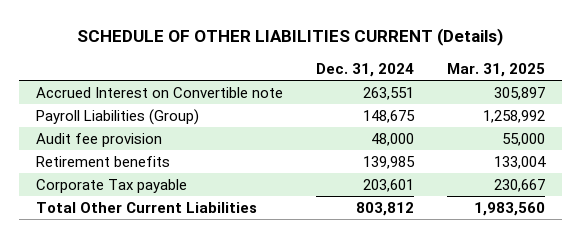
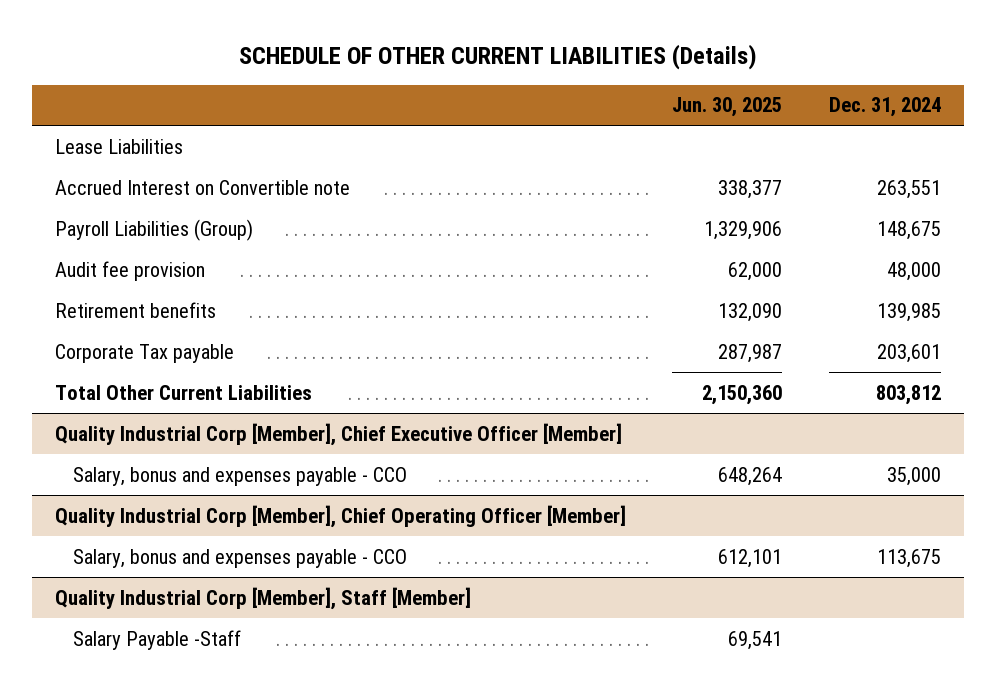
- SCHEDULE OF OTHER LIABILITIES CURRENT (Details)
+ SCHEDULE OF OTHER CURRENT LIABILITIES (Details)
- | Dec. 31, 2024 | Mar. 31, 2025
+ | Jun. 30, 2025 | Dec. 31, 2024
+ Lease Liabilities
+ Quality Industrial Corp [Member], Chief Executive Officer [Member]
+ Salary, bonus and expenses payable - CCO | 648,264 | 35,000
+ Quality Industrial Corp [Member], Chief Operating Officer [Member]
+ Salary, bonus and expenses payable - CCO | 612,101 | 113,675
+ Quality Industrial Corp [Member], Staff [Member]
+ Salary Payable -Staff | 69,541 |

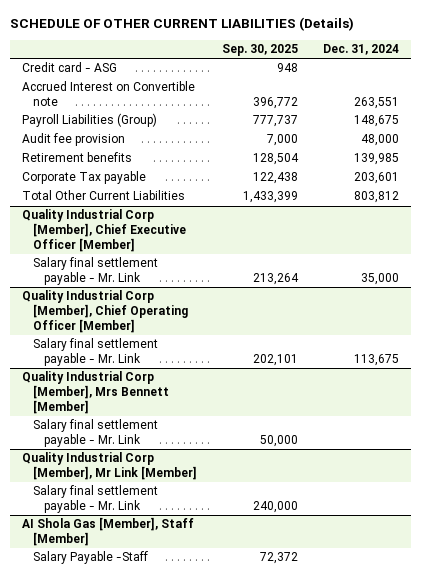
- | Jun. 30, 2025 | Dec. 31, 2024
+ | Sep. 30, 2025 | Dec. 31, 2024
- Lease Liabilities
+ Credit card - ASG | 948 |
@ Quality Industrial Corp [Member], Chief Executive Officer [Member]
- Salary, bonus and expenses payable - CCO | 648,264 | 35,000
+ Salary final settlement payable - Mr. Link | 213,264 | 35,000
@ Quality Industrial Corp [Member], Chief Operating Officer [Member]
- Salary, bonus and expenses payable - CCO | 612,101 | 113,675
- Quality Industrial Corp [Member], Staff [Member]
@ Quality Industrial Corp [Member], Chief Operating Officer [Member]
+ Salary final settlement payable - Mr. Link | 202,101 | 113,675
+ Quality Industrial Corp [Member], Mrs Bennett [Member]
+ Salary final settlement payable - Mr. Link | 50,000 |
+ Quality Industrial Corp [Member], Mr Link [Member]
+ Salary final settlement payable - Mr. Link | 240,000 |
+ AI Shola Gas [Member], Staff [Member]

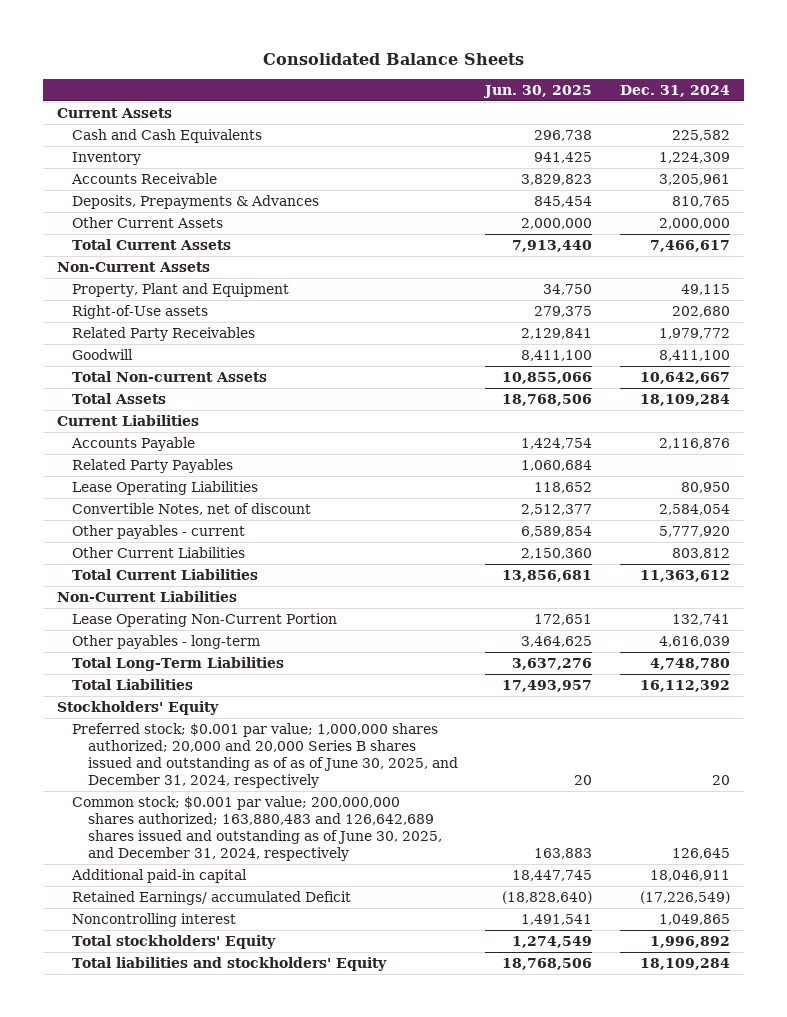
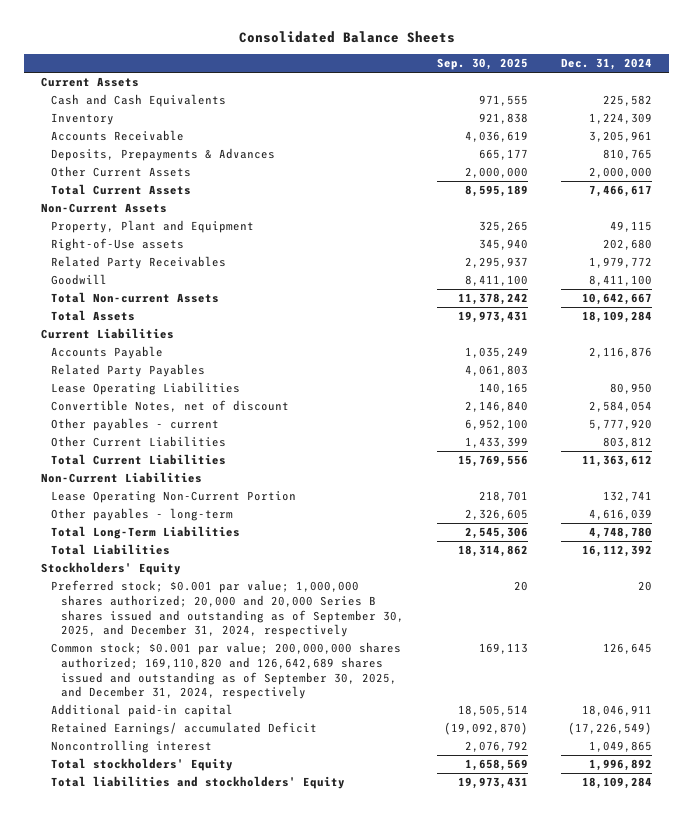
- | Jun. 30, 2025 | Dec. 31, 2024
+ | Sep. 30, 2025 | Dec. 31, 2024
- Preferred stock; $0.001 par value; 1,000,000 shares authorized; 20,000 and 20,000 Series B shares issued and outstanding as of as of June 30, 2025, and December 31, 2024, respectively | 20 | 20
- Common stock; $0.001 par value; 200,000,000 shares authorized; 163,880,483 and 126,642,689 shares issued and outstanding as of June 30, 2025, and December 31, 2024, respectively | 163,883 | 126,645
+ Preferred stock; $0.001 par value; 1,000,000 shares authorized; 20,000 and 20,000 Series B shares issued and outstanding as of September 30, 2025, and December 31, 2024, respectively | 20 | 20
+ Common stock; $0.001 par value; 200,000,000 shares authorized; 169,110,820 and 126,642,689 shares issued and outstanding as of September 30, 2025, and December 31, 2024, respectively | 169,113 | 126,645

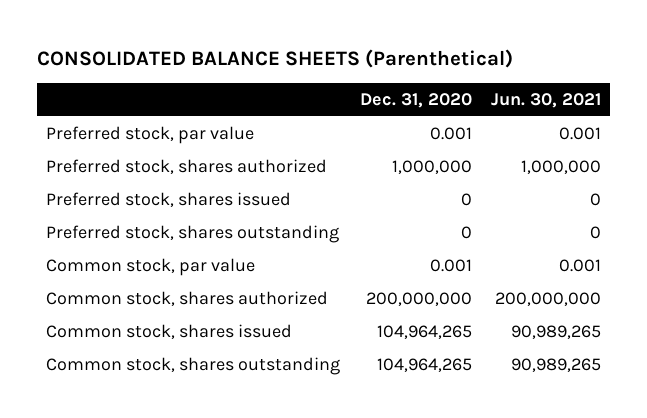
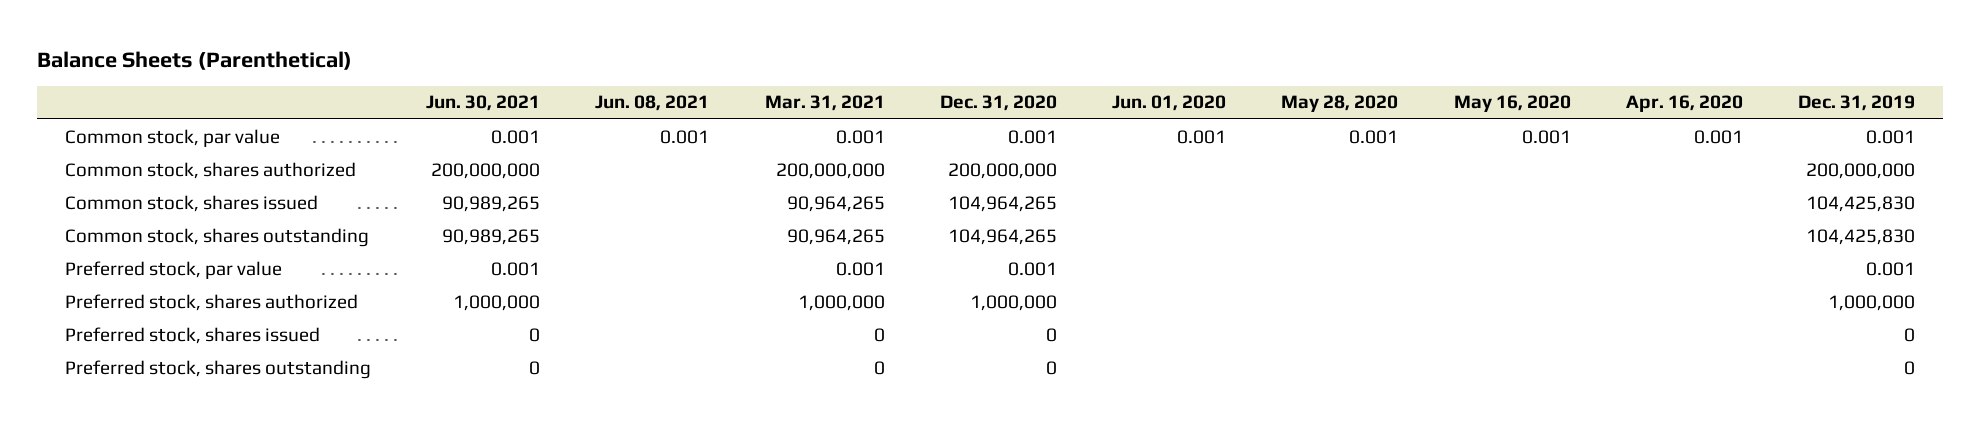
- CONSOLIDATED BALANCE SHEETS (Parenthetical)
+ Balance Sheets (Parenthetical)
- | Dec. 31, 2020 | Jun. 30, 2021
+ | Jun. 30, 2021 | Jun. 08, 2021 | Mar. 31, 2021 | Dec. 31, 2020 | Jun. 01, 2020 | May 28, 2020 | May 16, 2020 | Apr. 16, 2020 | Dec. 31, 2019
moved down: Preferred stock, par value | 0.001 | | 0.001 | 0.001 | | | | | 0.001
moved down: Preferred stock, shares authorized | 1,000,000 | | 1,000,000 | 1,000,000 | | | | | 1,000,000
moved down: Preferred stock, shares issued | 0 | | 0 | 0 | | | | | 0
moved down: Preferred stock, shares outstanding | 0 | | 0 | 0 | | | | | 0

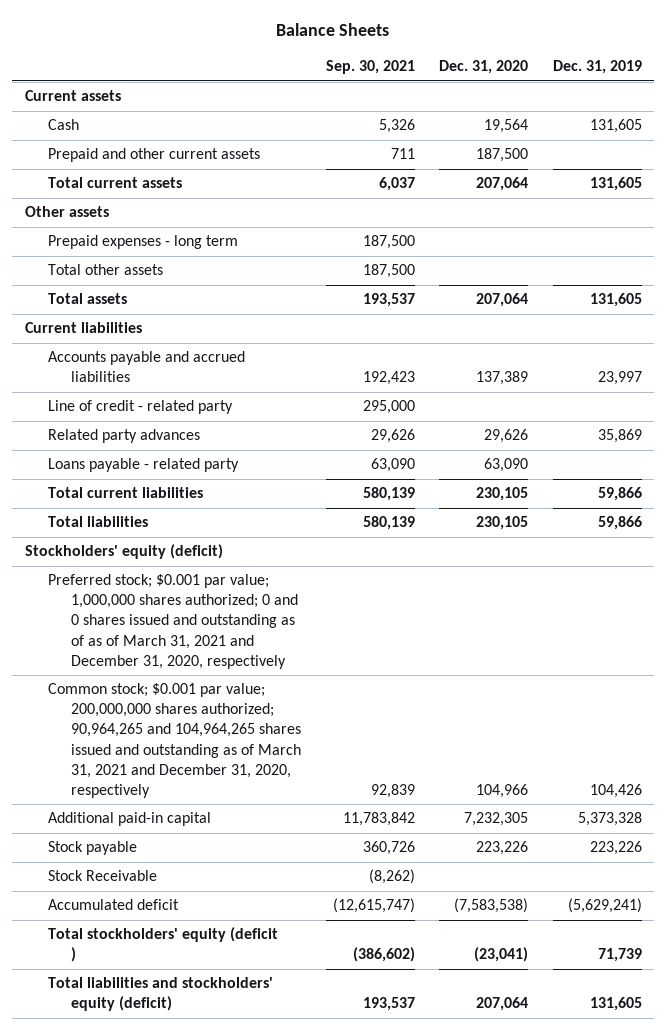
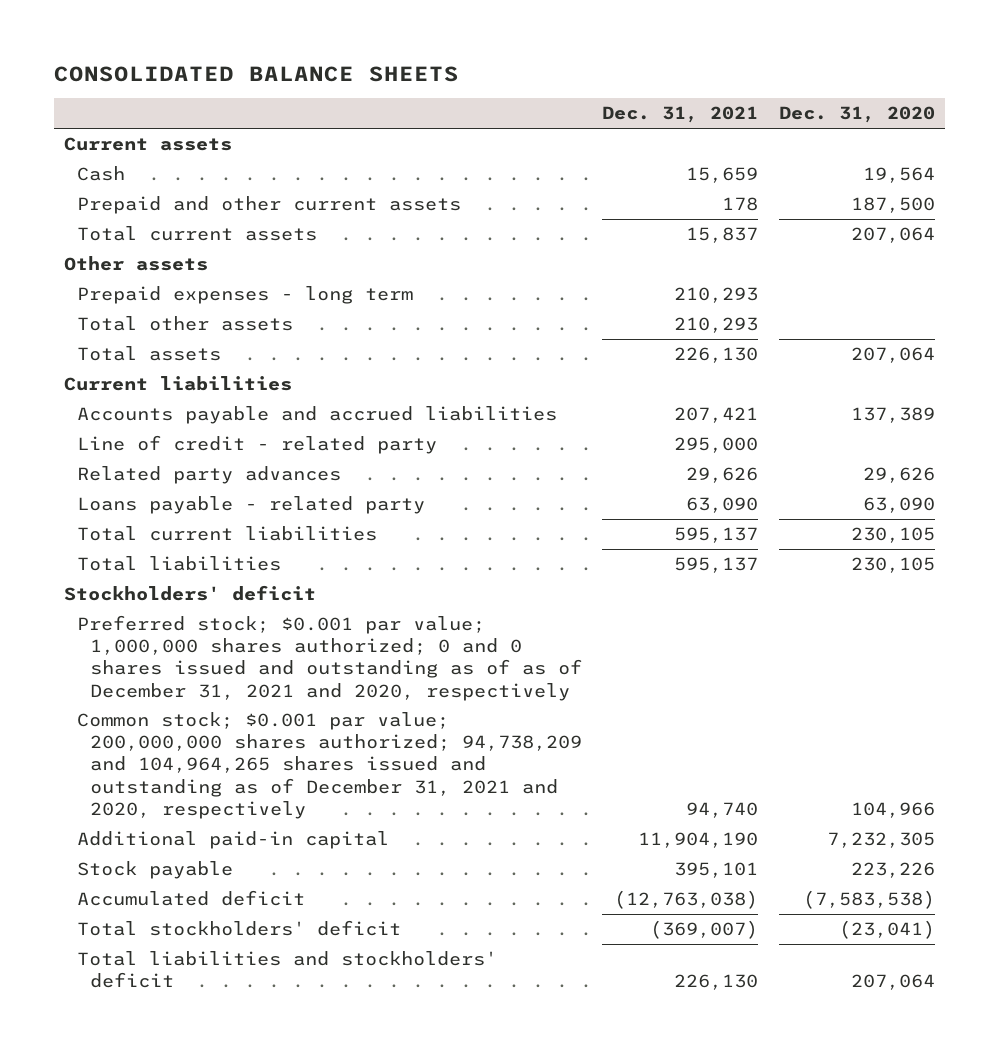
- Balance Sheets
+ CONSOLIDATED BALANCE SHEETS
- | Sep. 30, 2021 | Dec. 31, 2020 | Dec. 31, 2019
+ | Dec. 31, 2021 | Dec. 31, 2020
- Stockholders' equity (deficit)
- Preferred stock; $0.001 par value; 1,000,000 shares authorized; 0 and 0 shares issued and outstanding as of as of March 31, 2021 and December 31, 2020, respectively
- Common stock; $0.001 par value; 200,000,000 shares authorized; 90,964,265 and 104,964,265 shares issued and outstanding as of March 31, 2021 and December 31, 2020, respectively | 92,839 | 104,966 | 104,426
+ Stockholders' deficit
+ Preferred stock; $0.001 par value; 1,000,000 shares authorized; 0 and 0 shares issued and outstanding as of as of December 31, 2021 and 2020, respectively
+ Common stock; $0.001 par value; 200,000,000 shares authorized; 94,738,209 and 104,964,265 shares issued and outstanding as of December 31, 2021 and 2020, respectively | 94,740 | 104,966
- Stock Receivable | (8,262) | |
- Total stockholders' equity (deficit ) | (386,602) | (23,041) | 71,739
- Total liabilities and stockholders' equity (deficit) | 193,537 | 207,064 | 131,605
+ Total stockholders' deficit | (369,007) | (23,041)
+ Total liabilities and stockholders' deficit | 226,130 | 207,064

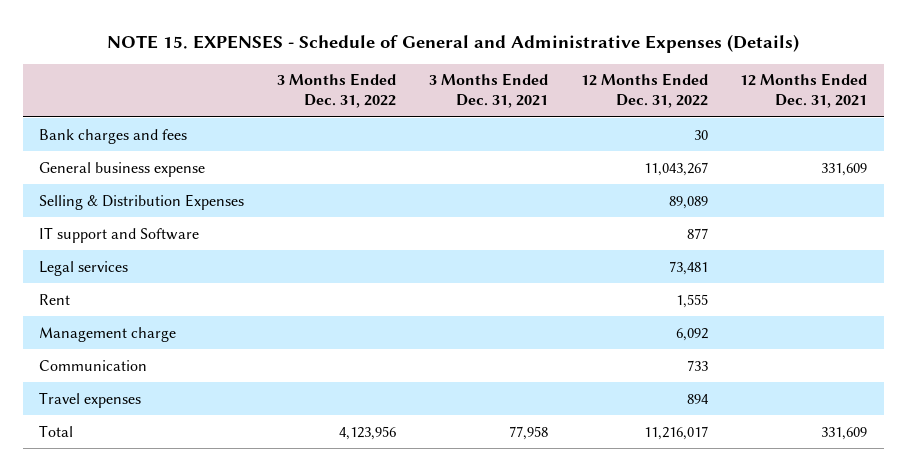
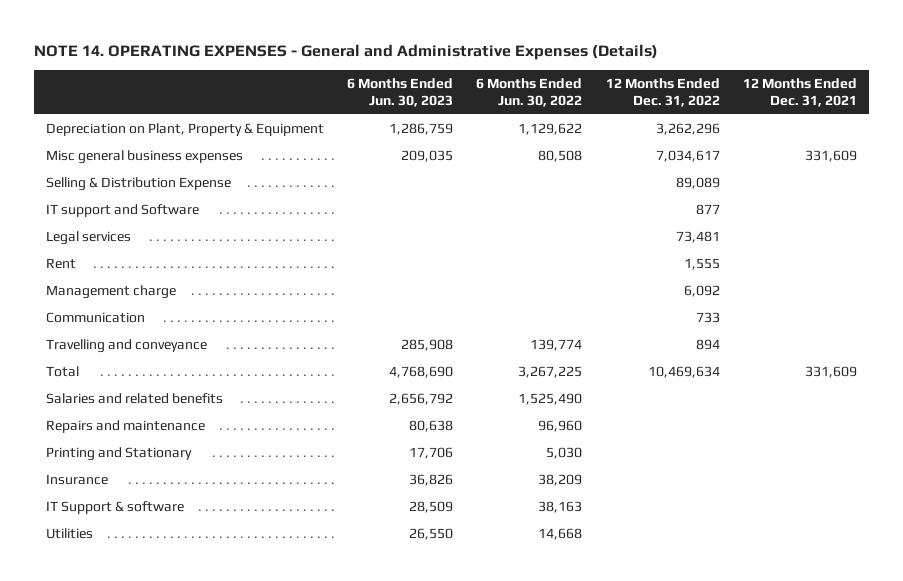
- NOTE 15. EXPENSES - Schedule of General and Administrative Expenses (Details)
+ NOTE 14. OPERATING EXPENSES - General and Administrative Expenses (Details)
- | 3 Months Ended Dec. 31, 2022 | 3 Months Ended Dec. 31, 2021 | 12 Months Ended Dec. 31, 2022 | 12 Months Ended Dec. 31, 2021
+ | 6 Months Ended Jun. 30, 2023 | 6 Months Ended Jun. 30, 2022 | 12 Months Ended Dec. 31, 2022 | 12 Months Ended Dec. 31, 2021
- Bank charges and fees | | | 30 |
- General business expense | | | 11,043,267 | 331,609
- Selling & Distribution Expenses | | | 89,089 |
+ Depreciation on Plant, Property & Equipment | 1,286,759 | 1,129,622 | 3,262,296 |
+ Misc general business expenses | 209,035 | 80,508 | 7,034,617 | 331,609
+ Selling & Distribution Expense | | | 89,089 |
- Travel expenses | | | 894 |
- Total | 4,123,956 | 77,958 | 11,216,017 | 331,609
+ Travelling and conveyance | 285,908 | 139,774 | 894 |
+ Total | 4,768,690 | 3,267,225 | 10,469,634 | 331,609
+ Salaries and related benefits | 2,656,792 | 1,525,490 | |
+ Repairs and maintenance | 80,638 | 96,960 | |
+ Printing and Stationary | 17,706 | 5,030 | |
+ Insurance | 36,826 | 38,209 | |
+ IT Support & software | 28,509 | 38,163 | |
+ Utilities | 26,550 | 14,668 | |

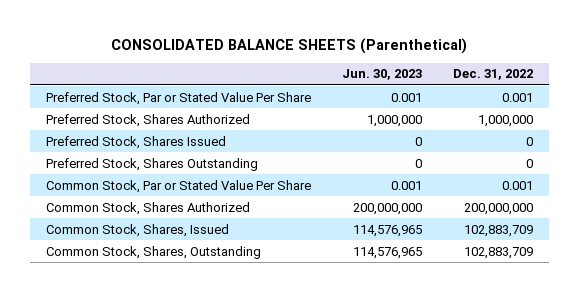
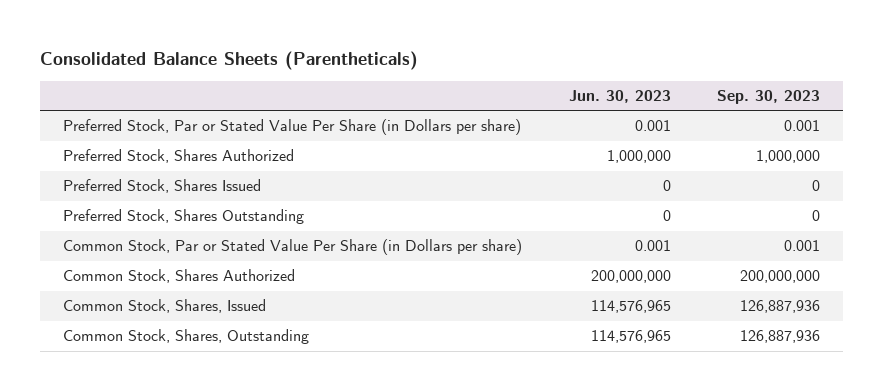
- CONSOLIDATED BALANCE SHEETS (Parenthetical)
+ Consolidated Balance Sheets (Parentheticals)
- | Jun. 30, 2023 | Dec. 31, 2022
+ | Jun. 30, 2023 | Sep. 30, 2023
- Preferred Stock, Par or Stated Value Per Share | 0.001 | 0.001
+ Preferred Stock, Par or Stated Value Per Share (in Dollars per share) | 0.001 | 0.001
- Common Stock, Par or Stated Value Per Share | 0.001 | 0.001
+ Common Stock, Par or Stated Value Per Share (in Dollars per share) | 0.001 | 0.001

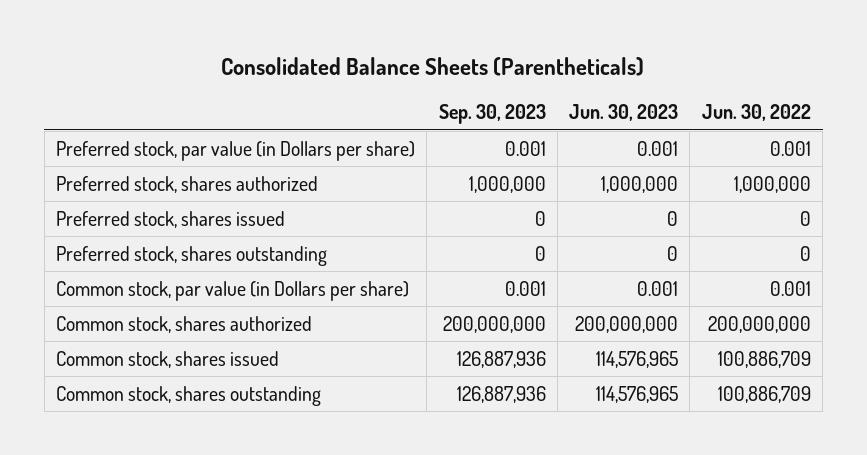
- | Jun. 30, 2023 | Sep. 30, 2023
+ | Sep. 30, 2023 | Jun. 30, 2023 | Jun. 30, 2022
- Preferred Stock, Par or Stated Value Per Share (in Dollars per share) | 0.001 | 0.001
- Preferred Stock, Shares Authorized | 1,000,000 | 1,000,000
- Preferred Stock, Shares Issued | 0 | 0
- Preferred Stock, Shares Outstanding | 0 | 0
- Common Stock, Par or Stated Value Per Share (in Dollars per share) | 0.001 | 0.001
- Common Stock, Shares Authorized | 200,000,000 | 200,000,000
- Common Stock, Shares, Issued | 114,576,965 | 126,887,936
- Common Stock, Shares, Outstanding | 114,576,965 | 126,887,936
+ Preferred stock, par value (in Dollars per share) | 0.001 | 0.001 | 0.001
+ Preferred stock, shares authorized | 1,000,000 | 1,000,000 | 1,000,000
+ Preferred stock, shares issued | 0 | 0 | 0
+ Preferred stock, shares outstanding | 0 | 0 | 0
+ Common stock, par value (in Dollars per share) | 0.001 | 0.001 | 0.001
+ Common stock, shares authorized | 200,000,000 | 200,000,000 | 200,000,000
+ Common stock, shares issued | 126,887,936 | 114,576,965 | 100,886,709
+ Common stock, shares outstanding | 126,887,936 | 114,576,965 | 100,886,709

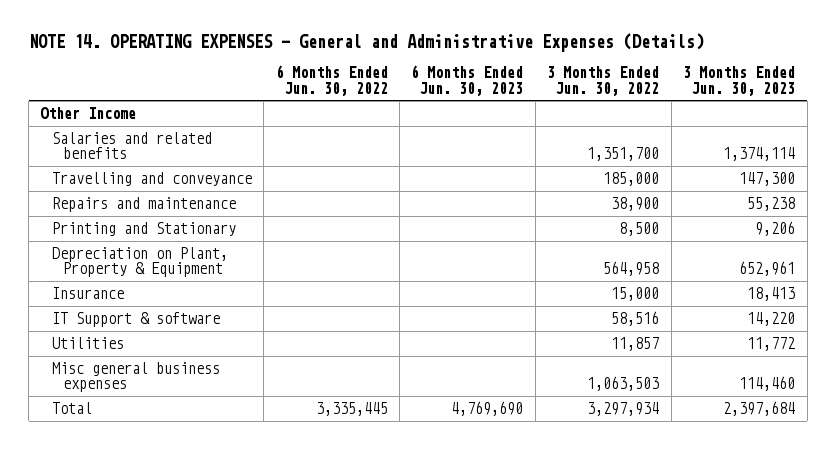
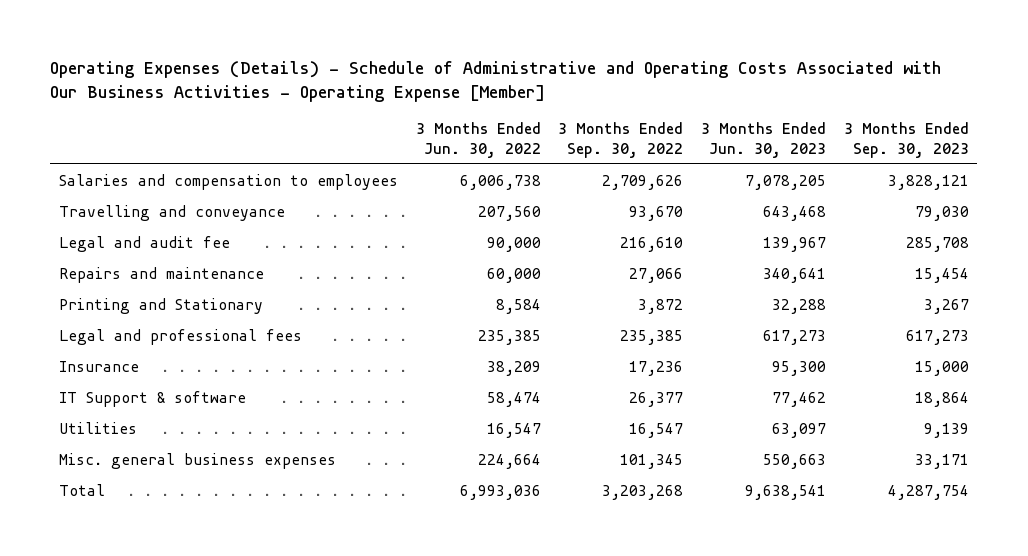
- NOTE 14. OPERATING EXPENSES - General and Administrative Expenses (Details)
+ Operating Expenses (Details) - Schedule of Administrative and Operating Costs Associated with Our Business Activities - Operating Expense [Member]
- | 6 Months Ended Jun. 30, 2022 | 6 Months Ended Jun. 30, 2023 | 3 Months Ended Jun. 30, 2022 | 3 Months Ended Jun. 30, 2023
+ | 3 Months Ended Jun. 30, 2022 | 3 Months Ended Sep. 30, 2022 | 3 Months Ended Jun. 30, 2023 | 3 Months Ended Sep. 30, 2023
- Other Income
- Salaries and related benefits | | | 1,351,700 | 1,374,114
- Travelling and conveyance | | | 185,000 | 147,300
- Repairs and maintenance | | | 38,900 | 55,238
- Printing and Stationary | | | 8,500 | 9,206
- Depreciation on Plant, Property & Equipment | | | 564,958 | 652,961
- Insurance | | | 15,000 | 18,413
- IT Support & software | | | 58,516 | 14,220
- Utilities | | | 11,857 | 11,772
- Misc general business expenses | | | 1,063,503 | 114,460
- Total | 3,335,445 | 4,769,690 | 3,297,934 | 2,397,684
+ Salaries and compensation to employees | 6,006,738 | 2,709,626 | 7,078,205 | 3,828,121
+ Travelling and conveyance | 207,560 | 93,670 | 643,468 | 79,030
+ Legal and audit fee | 90,000 | 216,610 | 139,967 | 285,708
+ Repairs and maintenance | 60,000 | 27,066 | 340,641 | 15,454
+ Printing and Stationary | 8,584 | 3,872 | 32,288 | 3,267
+ Legal and professional fees | 235,385 | 235,385 | 617,273 | 617,273
+ Insurance | 38,209 | 17,236 | 95,300 | 15,000
+ IT Support & software | 58,474 | 26,377 | 77,462 | 18,864
+ Utilities | 16,547 | 16,547 | 63,097 | 9,139
+ Misc. general business expenses | 224,664 | 101,345 | 550,663 | 33,171
+ Total | 6,993,036 | 3,203,268 | 9,638,541 | 4,287,754

